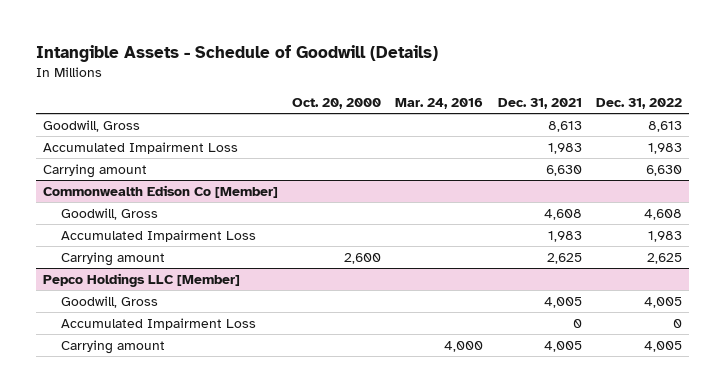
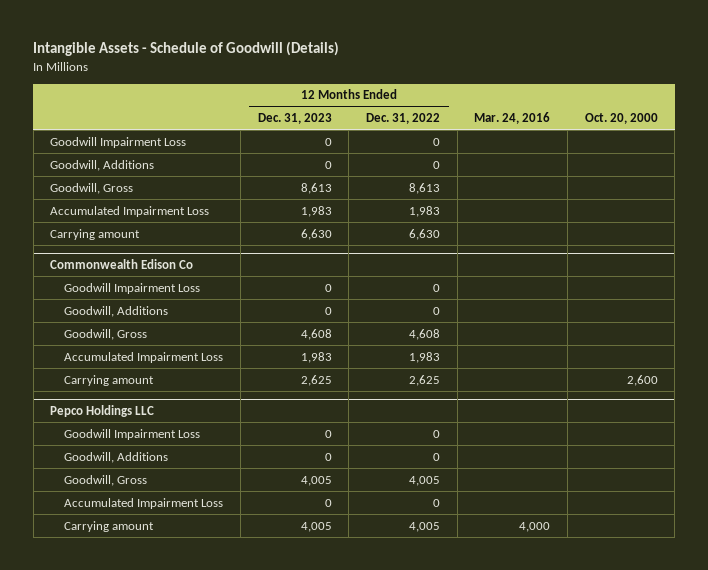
- | Oct. 20, 2000 | Mar. 24, 2016 | Dec. 31, 2021 | Dec. 31, 2022
+ | 12 Months Ended Dec. 31, 2023 | 12 Months Ended Dec. 31, 2022 | Mar. 24, 2016 | Oct. 20, 2000
+ Goodwill Impairment Loss | 0 | 0 | |
+ Goodwill, Additions | 0 | 0 | |
- Commonwealth Edison Co [Member]
+ Commonwealth Edison Co
+ Goodwill Impairment Loss | 0 | 0 | |
+ Goodwill, Additions | 0 | 0 | |
- Pepco Holdings LLC [Member]
+ Pepco Holdings LLC
+ Goodwill Impairment Loss | 0 | 0 | |
+ Goodwill, Additions | 0 | 0 | |

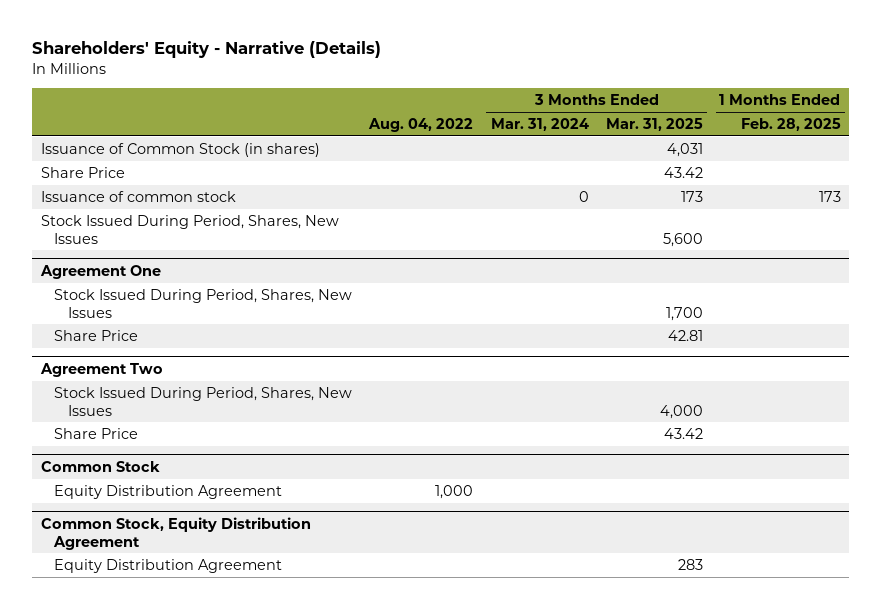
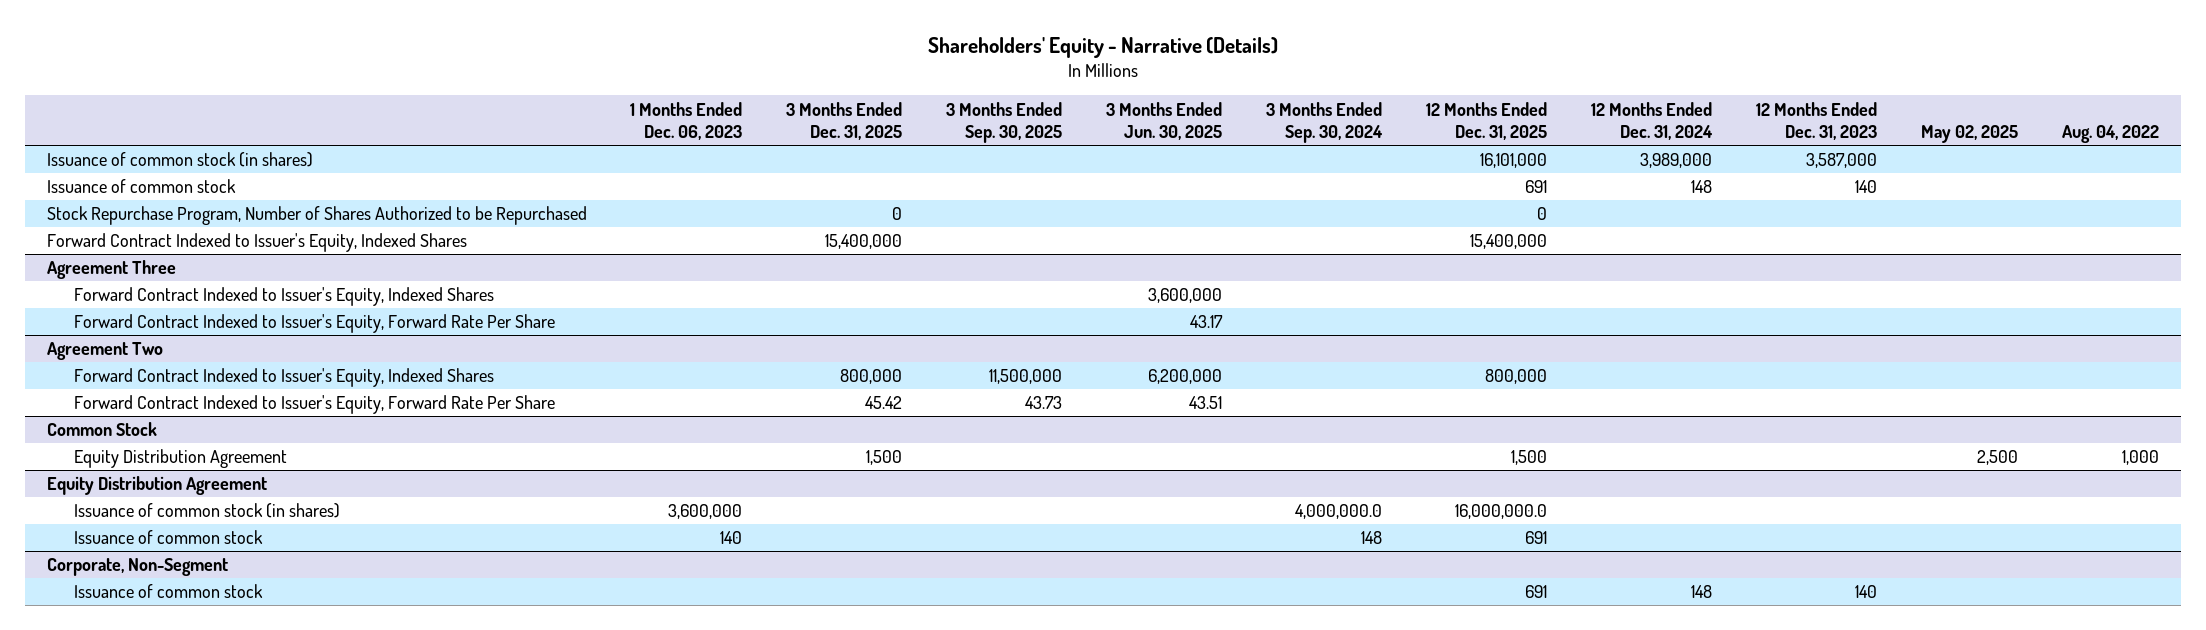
- | Aug. 04, 2022 | 3 Months Ended Mar. 31, 2024 | 3 Months Ended Mar. 31, 2025 | 1 Months Ended Feb. 28, 2025
+ | 1 Months Ended Dec. 06, 2023 | 3 Months Ended Dec. 31, 2025 | 3 Months Ended Sep. 30, 2025 | 3 Months Ended Jun. 30, 2025 | 3 Months Ended Sep. 30, 2024 | 12 Months Ended Dec. 31, 2025 | 12 Months Ended Dec. 31, 2024 | 12 Months Ended Dec. 31, 2023 | May 02, 2025 | Aug. 04, 2022
- Issuance of Common Stock (in shares) | | | 4,031 |
- Share Price | | | 43.42 |
+ Issuance of common stock (in shares) | | | | | | 16,101,000 | 3,989,000 | 3,587,000 | |
- Stock Issued During Period, Shares, New Issues | | | 5,600 |
- Agreement One
- Stock Issued During Period, Shares, New Issues | | | 1,700 |
- Share Price | | | 42.81 |
+ Stock Repurchase Program, Number of Shares Authorized to be Repurchased | | 0 | | | | 0 | | | |
+ Forward Contract Indexed to Issuer's Equity, Indexed Shares | | 15,400,000 | | | | 15,400,000 | | | |
+ Agreement Three
+ Forward Contract Indexed to Issuer's Equity, Indexed Shares | | | | 3,600,000 | | | | | |
+ Forward Contract Indexed to Issuer's Equity, Forward Rate Per Share | | | | 43.17 | | | | | |
@ Agreement Two
- Stock Issued During Period, Shares, New Issues | | | 4,000 |
- Share Price | | | 43.42 |
+ Forward Contract Indexed to Issuer's Equity, Indexed Shares | | 800,000 | 11,500,000 | 6,200,000 | | 800,000 | | | |
+ Forward Contract Indexed to Issuer's Equity, Forward Rate Per Share | | 45.42 | 43.73 | 43.51 | | | | | |
- Common Stock, Equity Distribution Agreement
- Equity Distribution Agreement | | | 283 |
+ Equity Distribution Agreement
+ Issuance of common stock (in shares) | 3,600,000 | | | | 4,000,000.0 | 16,000,000.0 | | | |
+ Issuance of common stock | 140 | | | | 148 | 691 | | | |
+ Corporate, Non-Segment
+ Issuance of common stock | | | | | | 691 | 148 | 140 | |

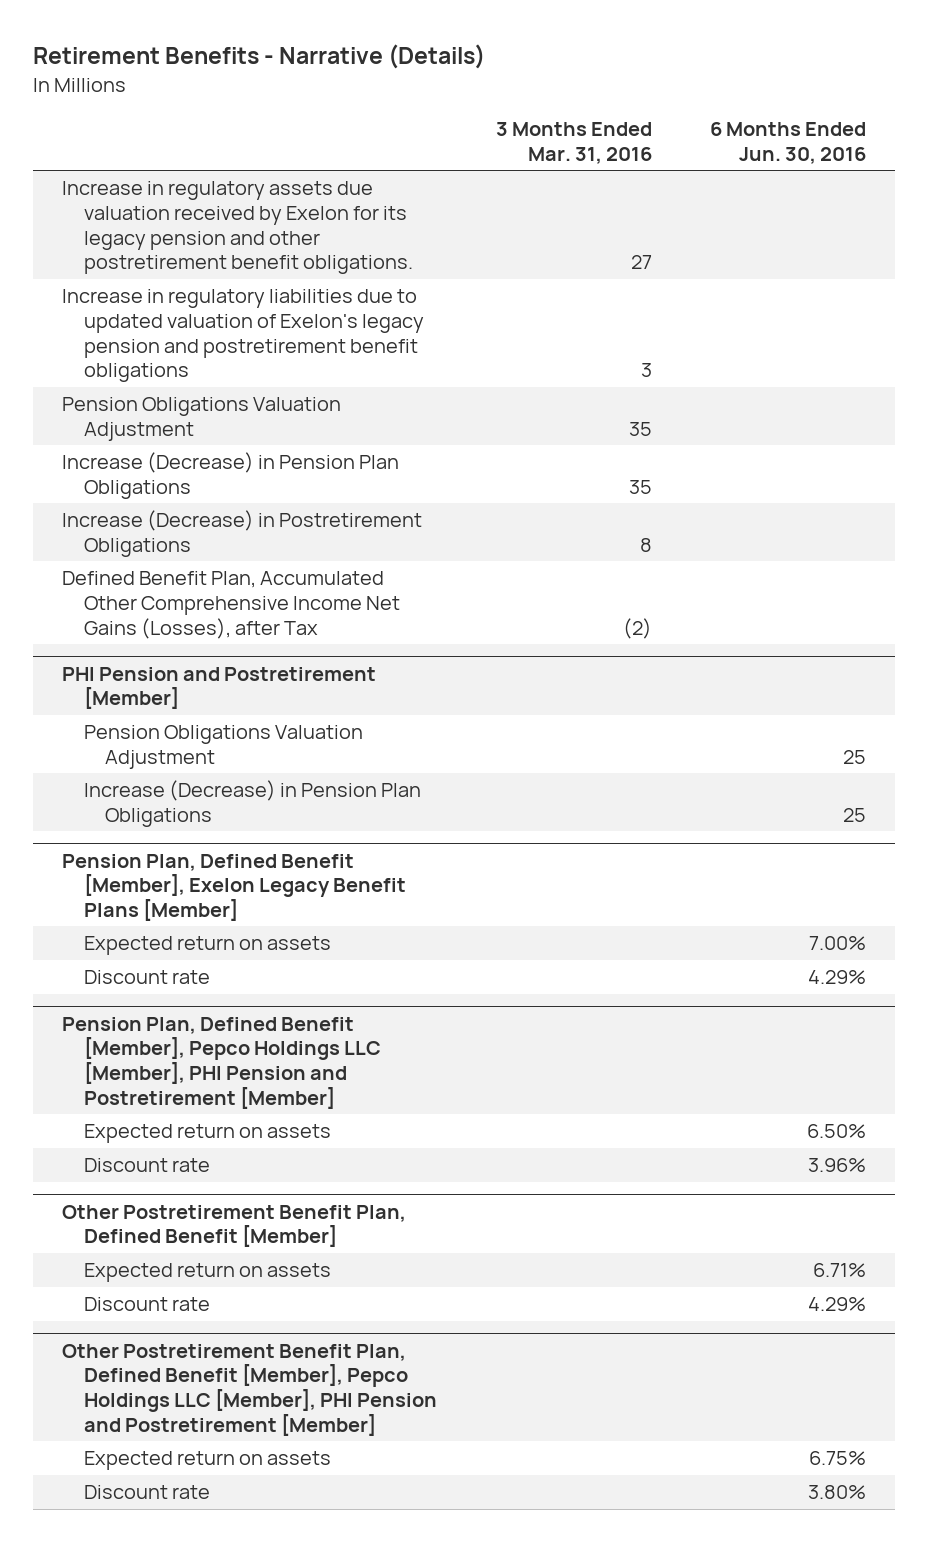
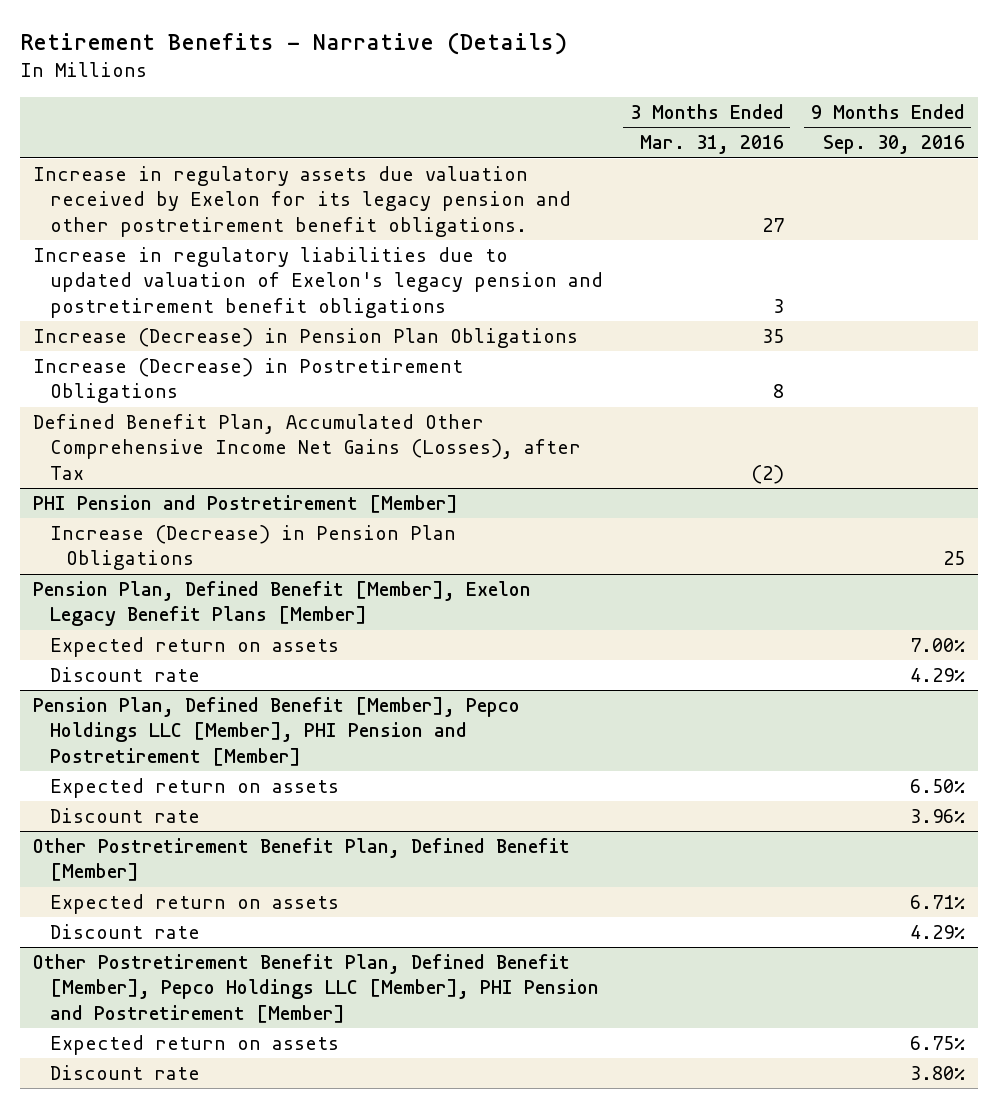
- | 3 Months Ended Mar. 31, 2016 | 6 Months Ended Jun. 30, 2016
+ | 3 Months Ended Mar. 31, 2016 | 9 Months Ended Sep. 30, 2016
- Pension Obligations Valuation Adjustment | 35 |
@ PHI Pension and Postretirement [Member]
- Pension Obligations Valuation Adjustment | | 25

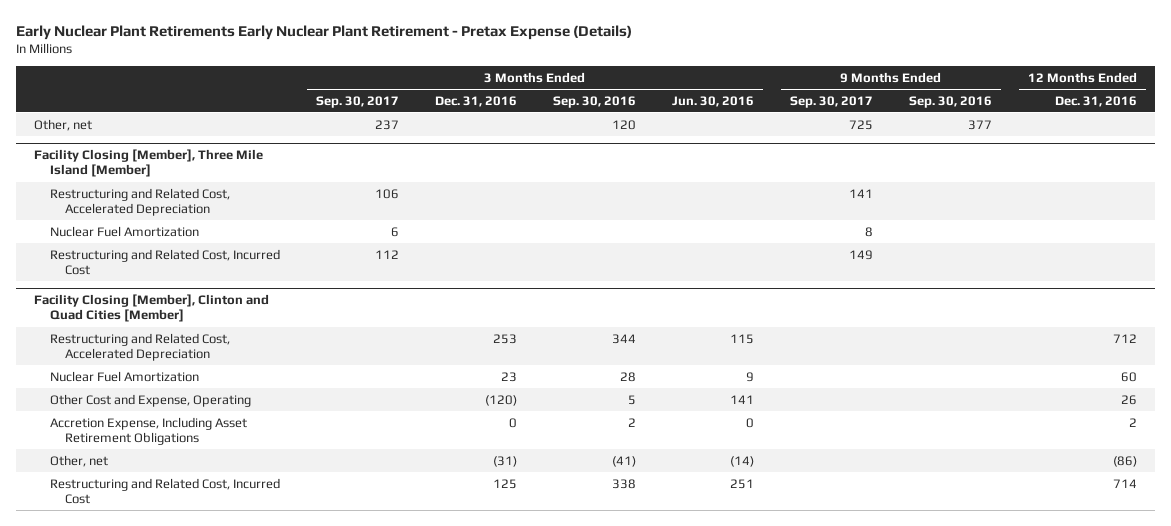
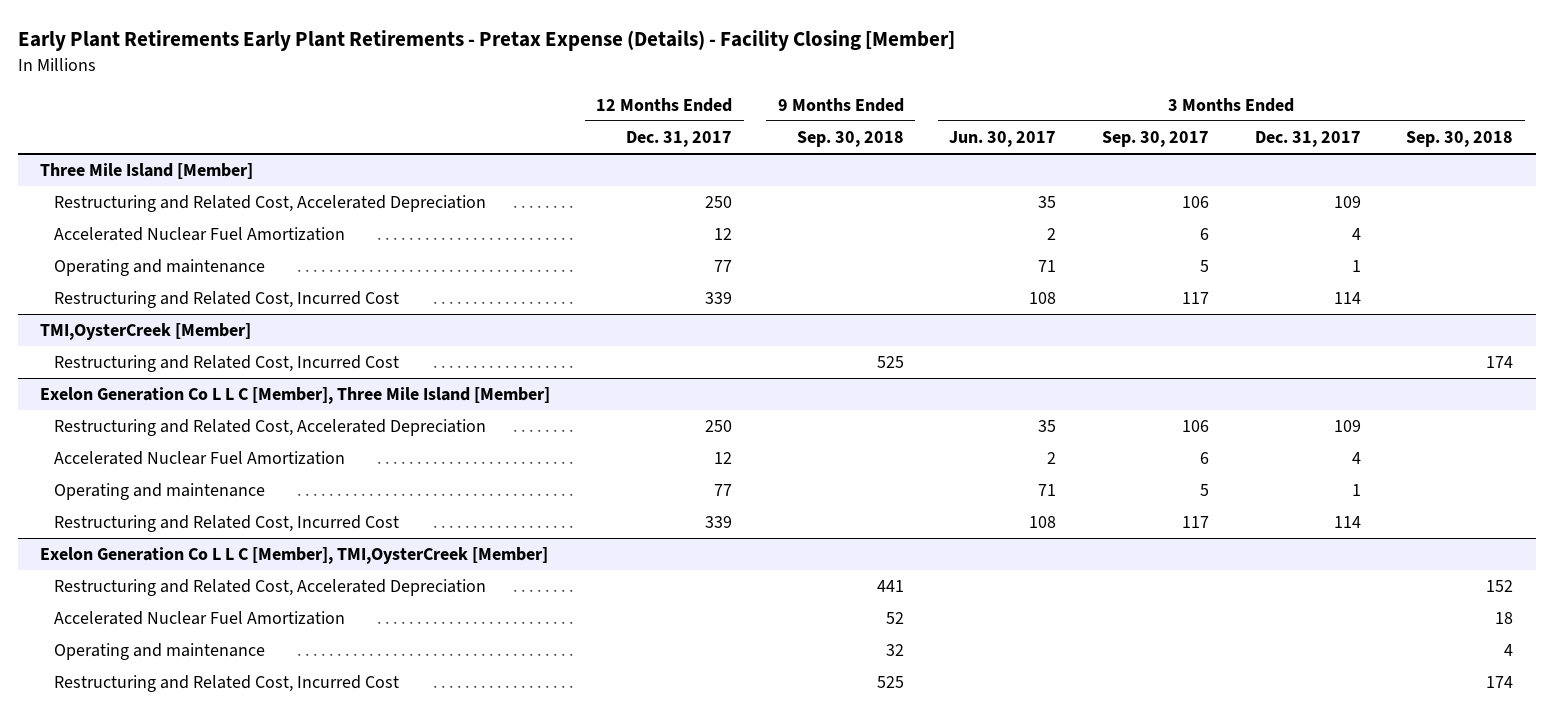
- Early Nuclear Plant Retirements Early Nuclear Plant Retirement - Pretax Expense (Details)
+ Early Plant Retirements Early Plant Retirements - Pretax Expense (Details) - Facility Closing [Member]
- | 3 Months Ended Sep. 30, 2017 | 3 Months Ended Dec. 31, 2016 | 3 Months Ended Sep. 30, 2016 | 3 Months Ended Jun. 30, 2016 | 9 Months Ended Sep. 30, 2017 | 9 Months Ended Sep. 30, 2016 | 12 Months Ended Dec. 31, 2016
+ | 12 Months Ended Dec. 31, 2017 | 9 Months Ended Sep. 30, 2018 | 3 Months Ended Jun. 30, 2017 | 3 Months Ended Sep. 30, 2017 | 3 Months Ended Dec. 31, 2017 | 3 Months Ended Sep. 30, 2018
- Other, net | 237 | | 120 | | 725 | 377 |
- Facility Closing [Member], Three Mile Island [Member]
+ Three Mile Island [Member]
- Nuclear Fuel Amortization | 6 | | | | 8 | |
- Restructuring and Related Cost, Incurred Cost | 112 | | | | 149 | |
- Facility Closing [Member], Clinton and Quad Cities [Member]
- Restructuring and Related Cost, Accelerated Depreciation | | 253 | 344 | 115 | | | 712
- Nuclear Fuel Amortization | | 23 | 28 | 9 | | | 60
- Other Cost and Expense, Operating | | (120) | 5 | 141 | | | 26
- Accretion Expense, Including Asset Retirement Obligations | | 0 | 2 | 0 | | | 2
- Other, net | | (31) | (41) | (14) | | | (86)
- Restructuring and Related Cost, Incurred Cost | | 125 | 338 | 251 | | | 714
+ Accelerated Nuclear Fuel Amortization | 12 | | 2 | 6 | 4 |
+ Operating and maintenance | 77 | | 71 | 5 | 1 |
+ Restructuring and Related Cost, Incurred Cost | 339 | | 108 | 117 | 114 |
+ TMI,OysterCreek [Member]
+ Restructuring and Related Cost, Incurred Cost | | 525 | | | | 174
+ Exelon Generation Co L L C [Member], Three Mile Island [Member]
+ Restructuring and Related Cost, Accelerated Depreciation | 250 | | 35 | 106 | 109 |
+ Accelerated Nuclear Fuel Amortization | 12 | | 2 | 6 | 4 |
+ Operating and maintenance | 77 | | 71 | 5 | 1 |
+ Restructuring and Related Cost, Incurred Cost | 339 | | 108 | 117 | 114 |
+ Exelon Generation Co L L C [Member], TMI,OysterCreek [Member]
+ Restructuring and Related Cost, Accelerated Depreciation | | 441 | | | | 152
+ Accelerated Nuclear Fuel Amortization | | 52 | | | | 18
+ Operating and maintenance | | 32 | | | | 4
+ Restructuring and Related Cost, Incurred Cost | | 525 | | | | 174

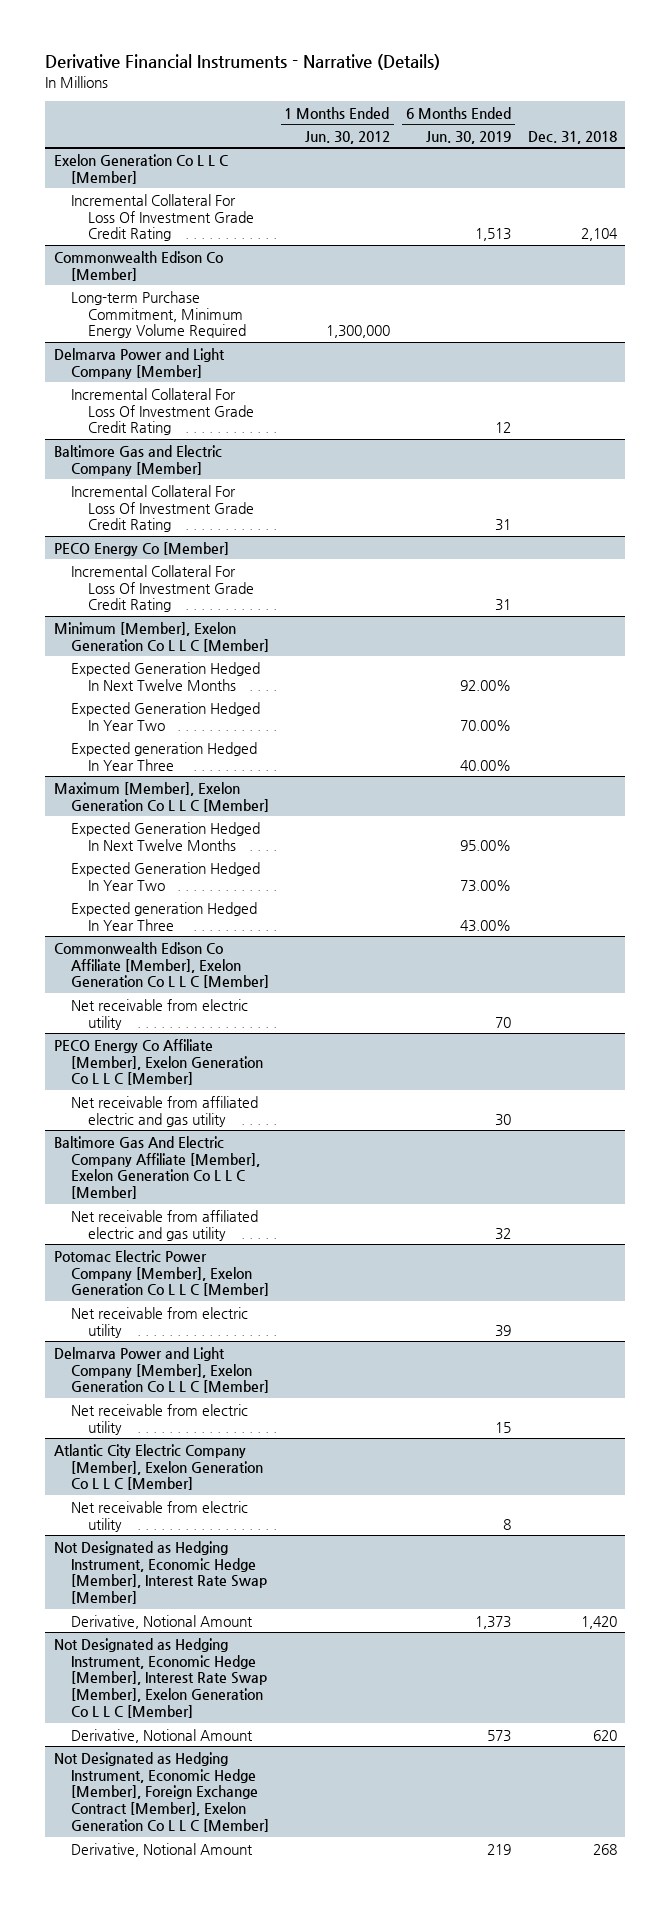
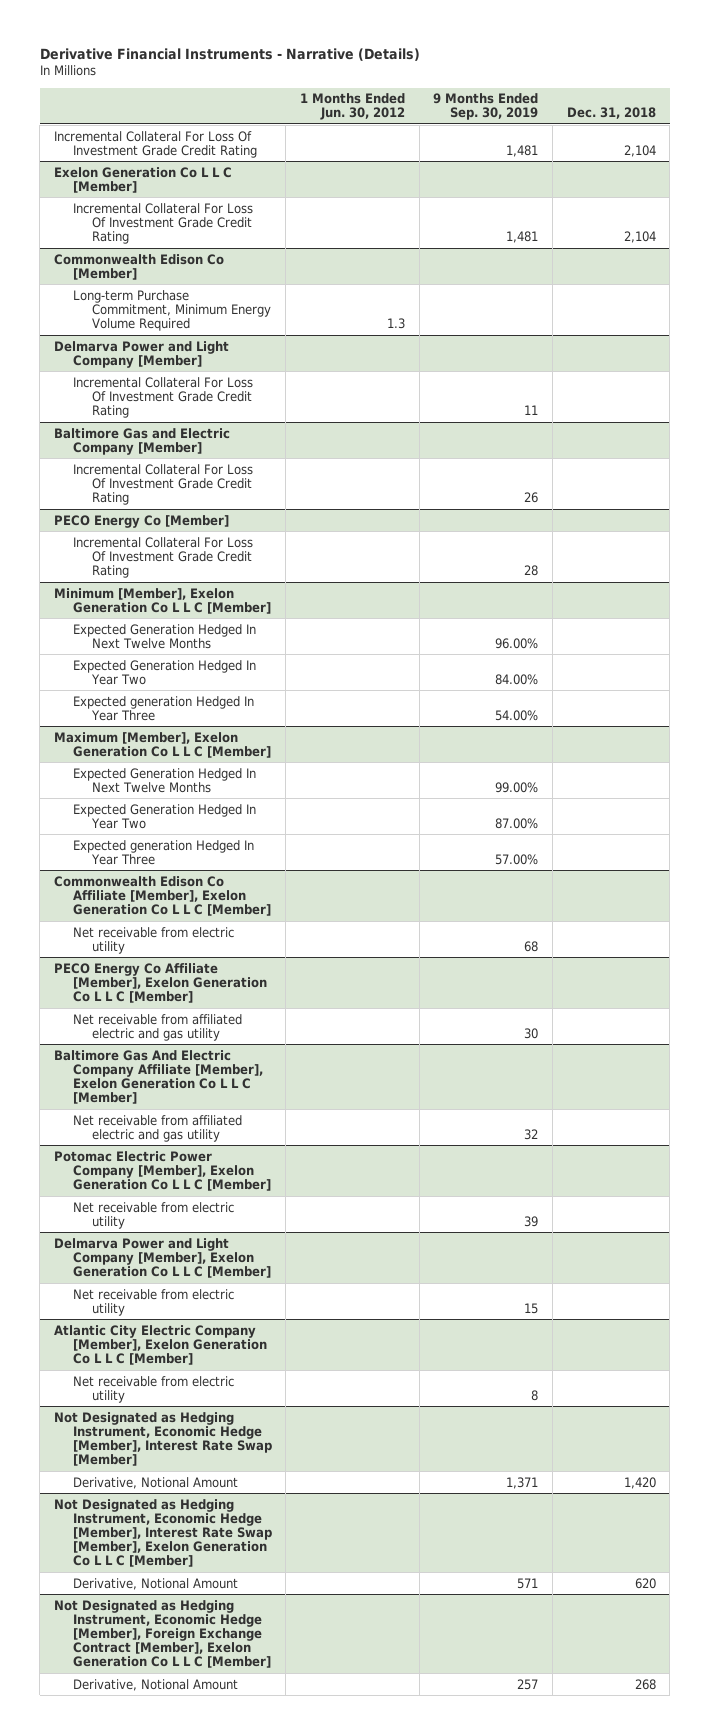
- | 1 Months Ended Jun. 30, 2012 | 6 Months Ended Jun. 30, 2019 | Dec. 31, 2018
+ | 1 Months Ended Jun. 30, 2012 | 9 Months Ended Sep. 30, 2019 | Dec. 31, 2018
+ Incremental Collateral For Loss Of Investment Grade Credit Rating | | 1,481 | 2,104
@ Commonwealth Edison Co [Member]
- Long-term Purchase Commitment, Minimum Energy Volume Required | 1,300,000 | |
+ Long-term Purchase Commitment, Minimum Energy Volume Required | 1.3 | |

